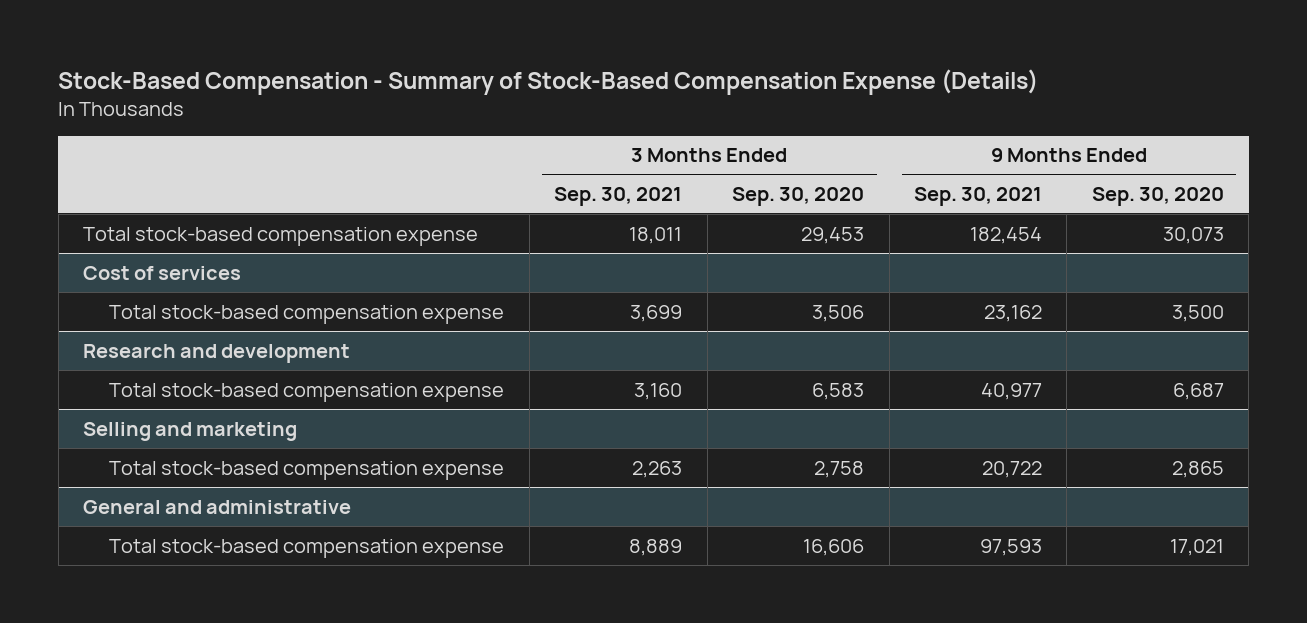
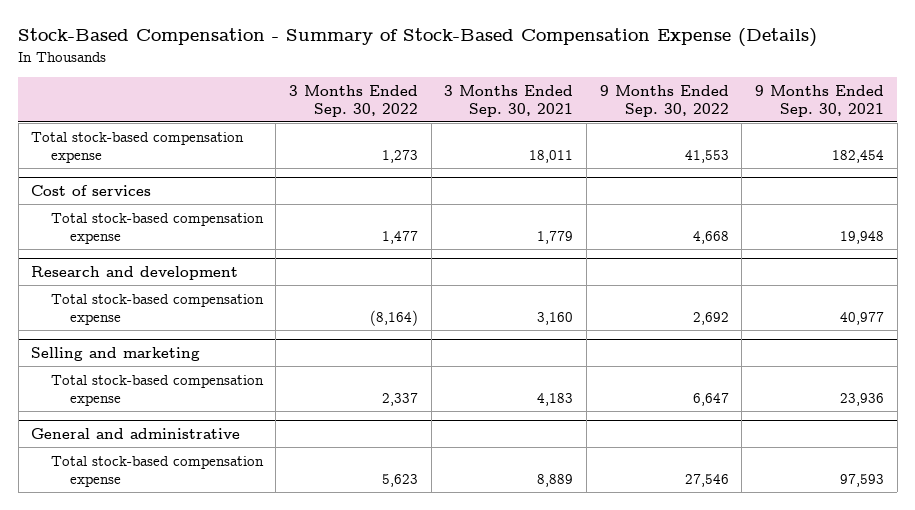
- | 3 Months Ended Sep. 30, 2021 | 3 Months Ended Sep. 30, 2020 | 9 Months Ended Sep. 30, 2021 | 9 Months Ended Sep. 30, 2020
+ | 3 Months Ended Sep. 30, 2022 | 3 Months Ended Sep. 30, 2021 | 9 Months Ended Sep. 30, 2022 | 9 Months Ended Sep. 30, 2021
@ Cost of services
- Total stock-based compensation expense | 3,699 | 3,506 | 23,162 | 3,500
+ Total stock-based compensation expense | 1,477 | 1,779 | 4,668 | 19,948
@ Selling and marketing
- Total stock-based compensation expense | 2,263 | 2,758 | 20,722 | 2,865
+ Total stock-based compensation expense | 2,337 | 4,183 | 6,647 | 23,936

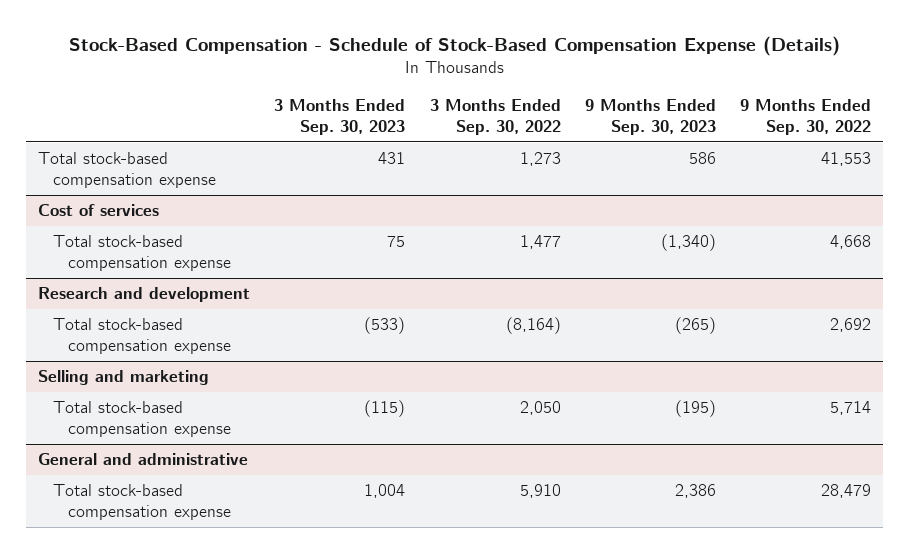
- Stock-Based Compensation - Summary of Stock-Based Compensation Expense (Details)
+ Stock-Based Compensation - Schedule of Stock-Based Compensation Expense (Details)
- | 3 Months Ended Sep. 30, 2022 | 3 Months Ended Sep. 30, 2021 | 9 Months Ended Sep. 30, 2022 | 9 Months Ended Sep. 30, 2021
+ | 3 Months Ended Sep. 30, 2023 | 3 Months Ended Sep. 30, 2022 | 9 Months Ended Sep. 30, 2023 | 9 Months Ended Sep. 30, 2022
@ Selling and marketing
- Total stock-based compensation expense | 2,337 | 4,183 | 6,647 | 23,936
+ Total stock-based compensation expense | (115) | 2,050 | (195) | 5,714
@ General and administrative
- Total stock-based compensation expense | 5,623 | 8,889 | 27,546 | 97,593
+ Total stock-based compensation expense | 1,004 | 5,910 | 2,386 | 28,479

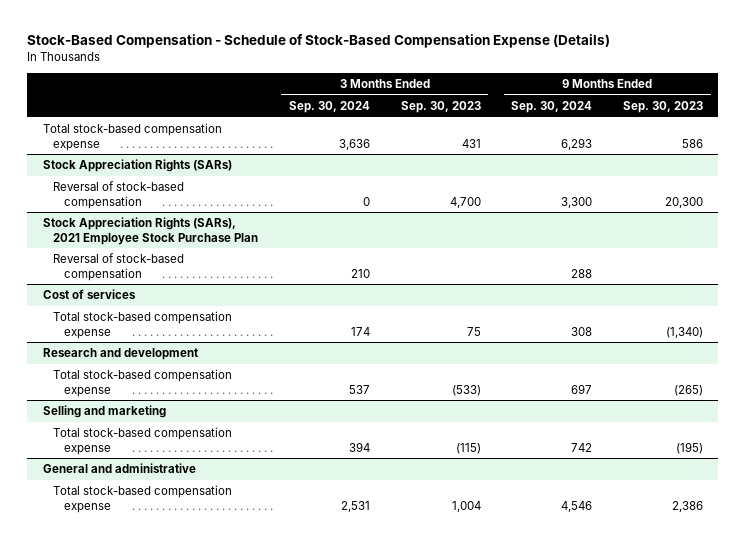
- | 3 Months Ended Sep. 30, 2023 | 3 Months Ended Sep. 30, 2022 | 9 Months Ended Sep. 30, 2023 | 9 Months Ended Sep. 30, 2022
+ | 3 Months Ended Sep. 30, 2024 | 3 Months Ended Sep. 30, 2023 | 9 Months Ended Sep. 30, 2024 | 9 Months Ended Sep. 30, 2023
+ Stock Appreciation Rights (SARs)
+ Reversal of stock-based compensation | 0 | 4,700 | 3,300 | 20,300
+ Stock Appreciation Rights (SARs), 2021 Employee Stock Purchase Plan
+ Reversal of stock-based compensation | 210 | | 288 |

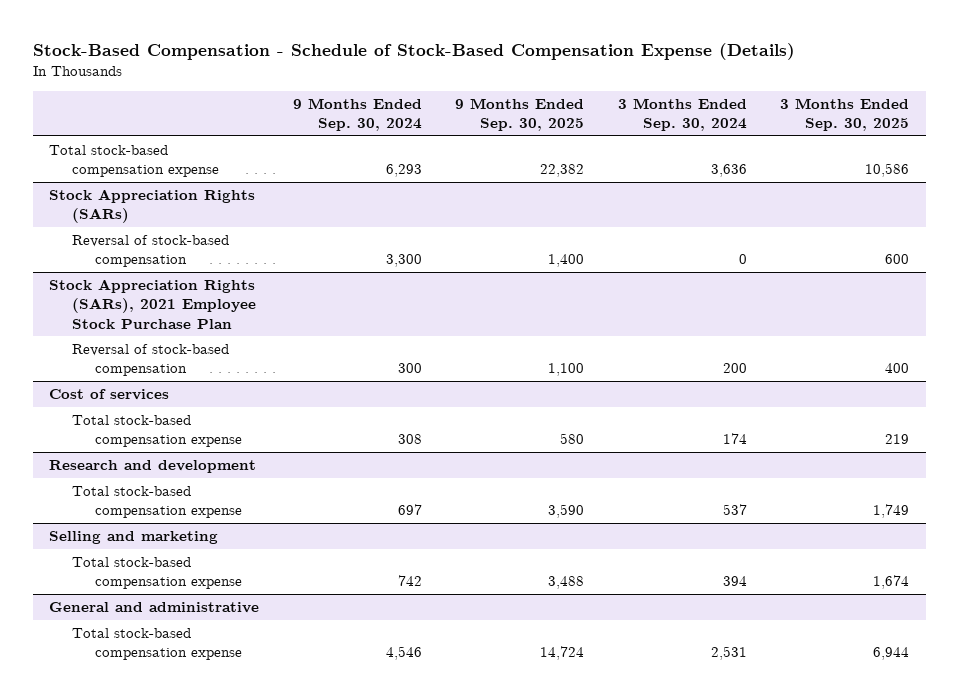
- | 3 Months Ended Sep. 30, 2024 | 3 Months Ended Sep. 30, 2023 | 9 Months Ended Sep. 30, 2024 | 9 Months Ended Sep. 30, 2023
+ | 9 Months Ended Sep. 30, 2024 | 9 Months Ended Sep. 30, 2025 | 3 Months Ended Sep. 30, 2024 | 3 Months Ended Sep. 30, 2025
@ Stock Appreciation Rights (SARs), 2021 Employee Stock Purchase Plan
- Reversal of stock-based compensation | 210 | | 288 |
+ Reversal of stock-based compensation | 300 | 1,100 | 200 | 400

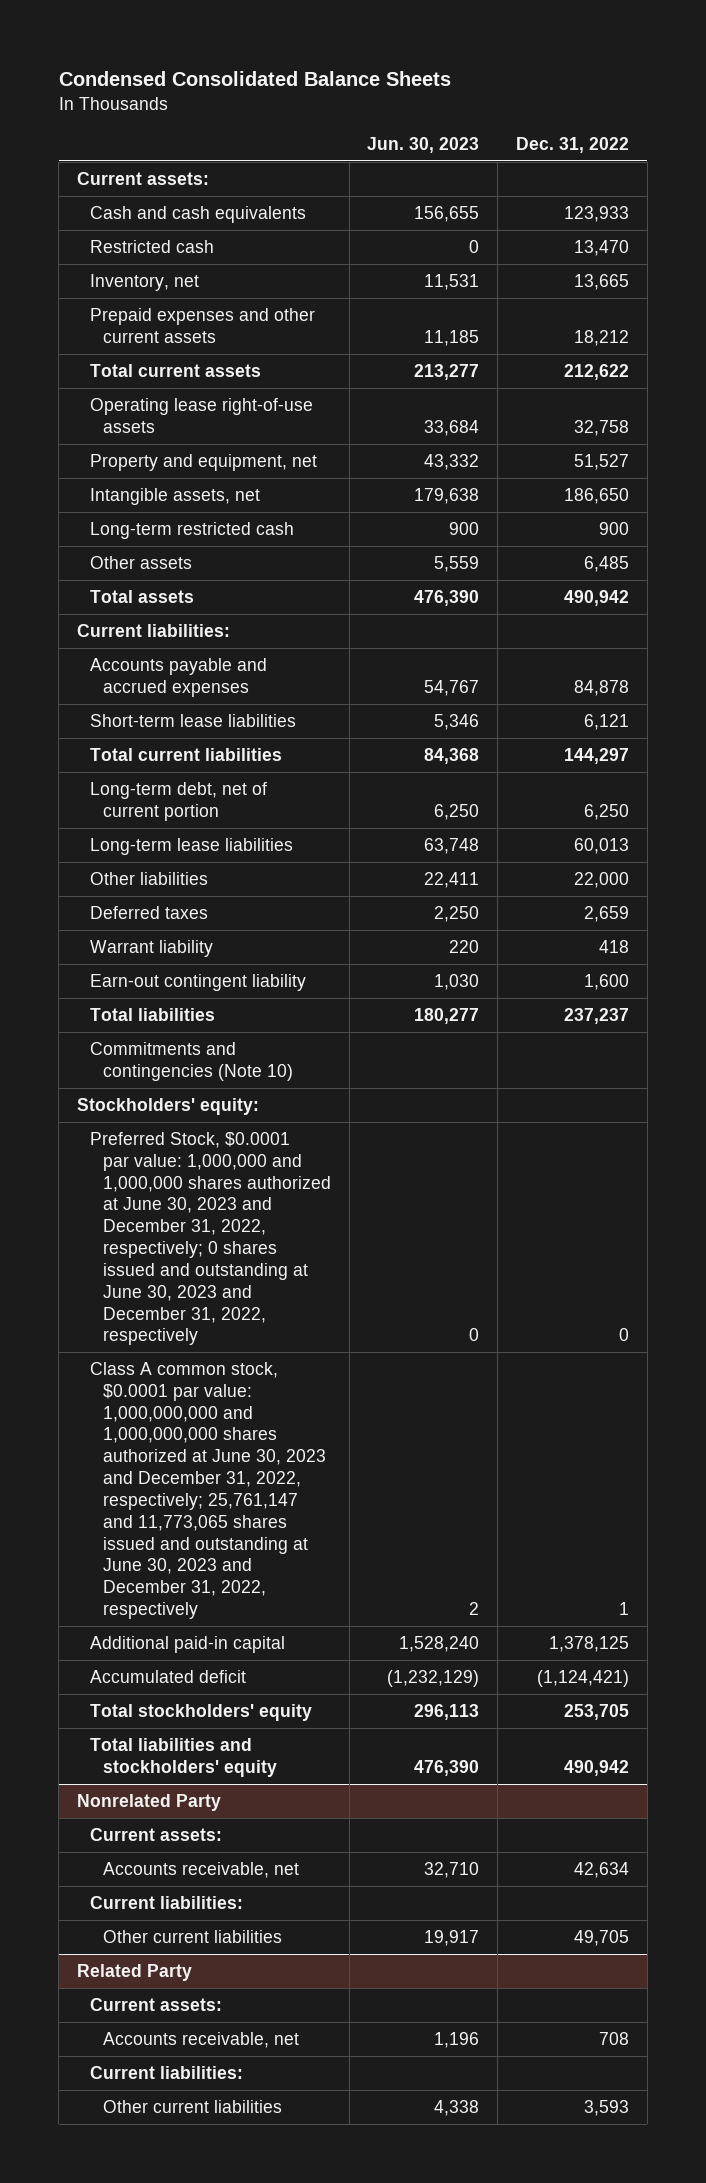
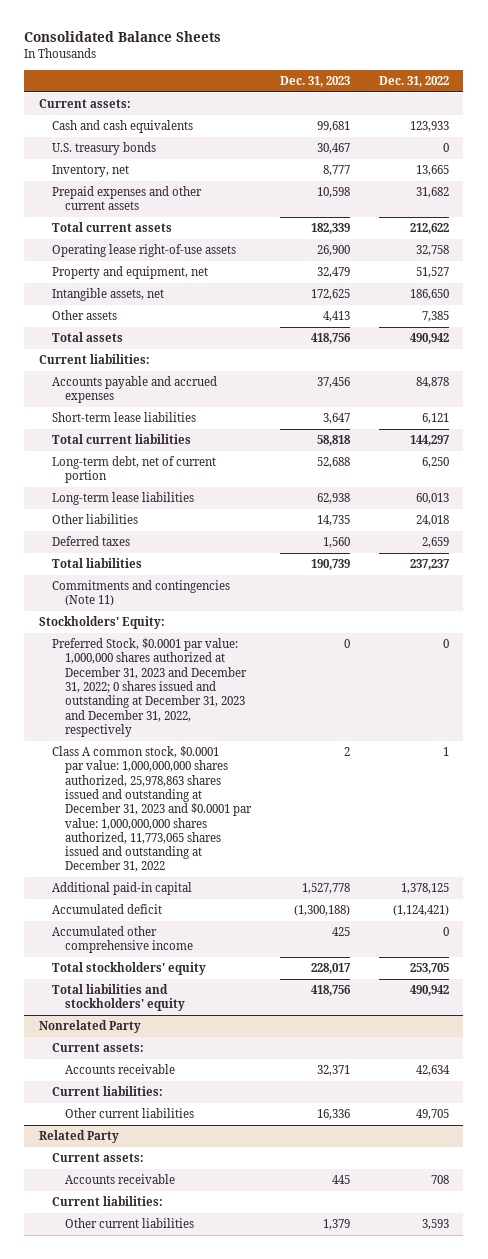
- Condensed Consolidated Balance Sheets
+ Consolidated Balance Sheets
- | Jun. 30, 2023 | Dec. 31, 2022
+ | Dec. 31, 2023 | Dec. 31, 2022
- Restricted cash | 0 | 13,470
+ U.S. treasury bonds | 30,467 | 0
- Prepaid expenses and other current assets | 11,185 | 18,212
+ Prepaid expenses and other current assets | 10,598 | 31,682
- Long-term restricted cash | 900 | 900
- Other assets | 5,559 | 6,485
+ Other assets | 4,413 | 7,385
- Other liabilities | 22,411 | 22,000
+ Other liabilities | 14,735 | 24,018
- Warrant liability | 220 | 418
- Earn-out contingent liability | 1,030 | 1,600
- Commitments and contingencies (Note 10)
- Stockholders' equity:
- Preferred Stock, $0.0001 par value: 1,000,000 and 1,000,000 shares authorized at June 30, 2023 and December 31, 2022, respectively; 0 shares issued and outstanding at June 30, 2023 and December 31, 2022, respectively | 0 | 0
- Class A common stock, $0.0001 par value: 1,000,000,000 and 1,000,000,000 shares authorized at June 30, 2023 and December 31, 2022, respectively; 25,761,147 and 11,773,065 shares issued and outstanding at June 30, 2023 and December 31, 2022, respectively | 2 | 1
+ Commitments and contingencies (Note 11)
+ Stockholders' Equity:
+ Preferred Stock, $0.0001 par value: 1,000,000 shares authorized at December 31, 2023 and December 31, 2022; 0 shares issued and outstanding at December 31, 2023 and December 31, 2022, respectively | 0 | 0
+ Class A common stock, $0.0001 par value: 1,000,000,000 shares authorized, 25,978,863 shares issued and outstanding at December 31, 2023 and $0.0001 par value: 1,000,000,000 shares authorized, 11,773,065 shares issued and outstanding at December 31, 2022 | 2 | 1
+ Accumulated other comprehensive income | 425 | 0
@ Nonrelated Party
- Accounts receivable, net | 32,710 | 42,634
+ Accounts receivable | 32,371 | 42,634
@ Related Party
- Accounts receivable, net | 1,196 | 708
+ Accounts receivable | 445 | 708

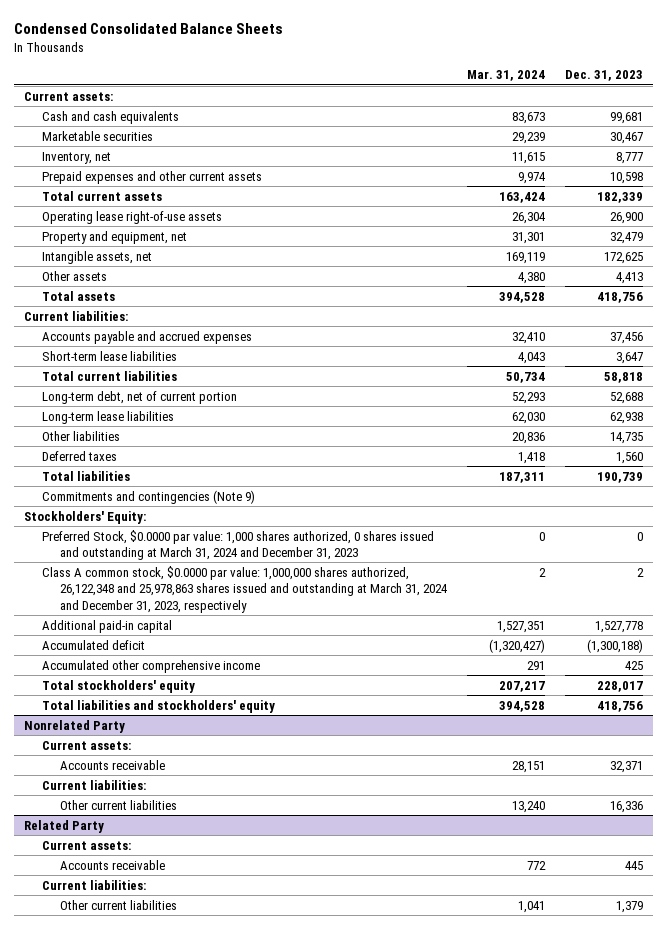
- Consolidated Balance Sheets
+ Condensed Consolidated Balance Sheets
- | Dec. 31, 2023 | Dec. 31, 2022
+ | Mar. 31, 2024 | Dec. 31, 2023
- U.S. treasury bonds | 30,467 | 0
+ Marketable securities | 29,239 | 30,467
- Commitments and contingencies (Note 11)
+ Commitments and contingencies (Note 9)
- Preferred Stock, $0.0001 par value: 1,000,000 shares authorized at December 31, 2023 and December 31, 2022; 0 shares issued and outstanding at December 31, 2023 and December 31, 2022, respectively | 0 | 0
- Class A common stock, $0.0001 par value: 1,000,000,000 shares authorized, 25,978,863 shares issued and outstanding at December 31, 2023 and $0.0001 par value: 1,000,000,000 shares authorized, 11,773,065 shares issued and outstanding at December 31, 2022 | 2 | 1
+ Preferred Stock, $0.0000 par value: 1,000 shares authorized, 0 shares issued and outstanding at March 31, 2024 and December 31, 2023 | 0 | 0
+ Class A common stock, $0.0000 par value: 1,000,000 shares authorized, 26,122,348 and 25,978,863 shares issued and outstanding at March 31, 2024 and December 31, 2023, respectively | 2 | 2

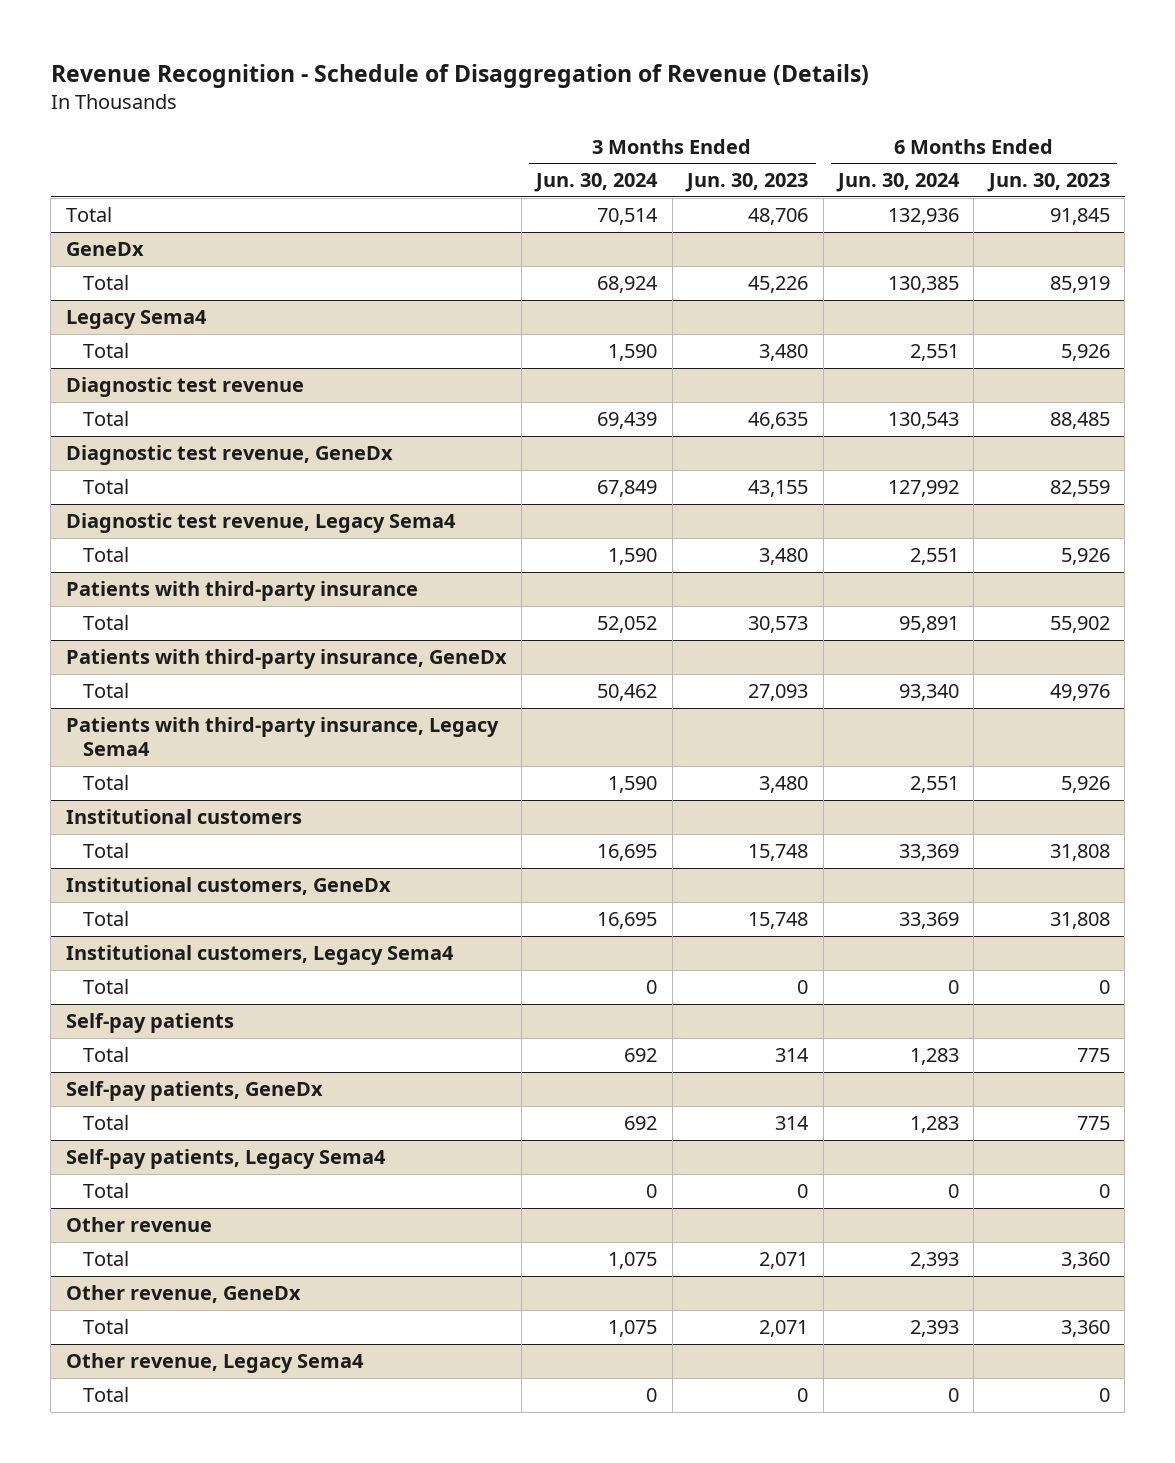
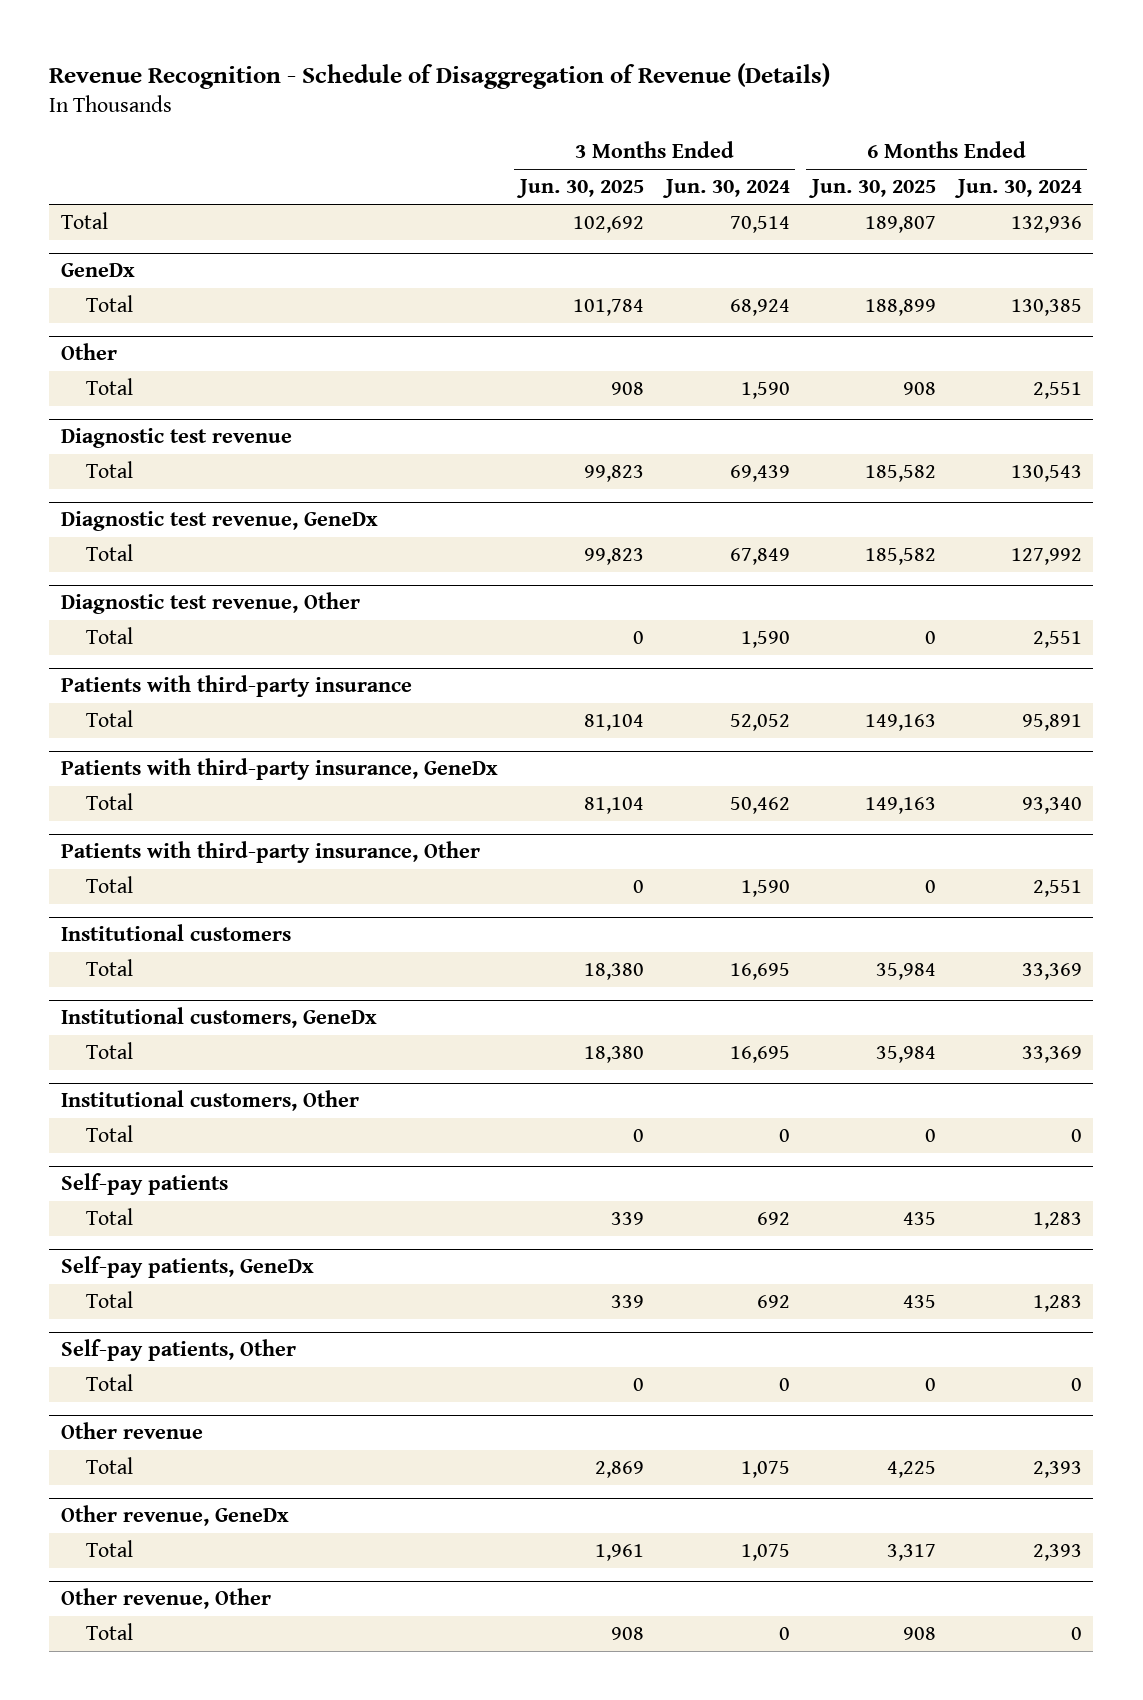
- | 3 Months Ended Jun. 30, 2024 | 3 Months Ended Jun. 30, 2023 | 6 Months Ended Jun. 30, 2024 | 6 Months Ended Jun. 30, 2023
+ | 3 Months Ended Jun. 30, 2025 | 3 Months Ended Jun. 30, 2024 | 6 Months Ended Jun. 30, 2025 | 6 Months Ended Jun. 30, 2024
- Legacy Sema4
+ Other
- Diagnostic test revenue, Legacy Sema4
+ Diagnostic test revenue, Other
- Patients with third-party insurance, Legacy Sema4
+ Patients with third-party insurance, Other
- Institutional customers, Legacy Sema4
+ Institutional customers, Other
- Self-pay patients, Legacy Sema4
+ Self-pay patients, Other
- Other revenue, Legacy Sema4
+ Other revenue, Other

